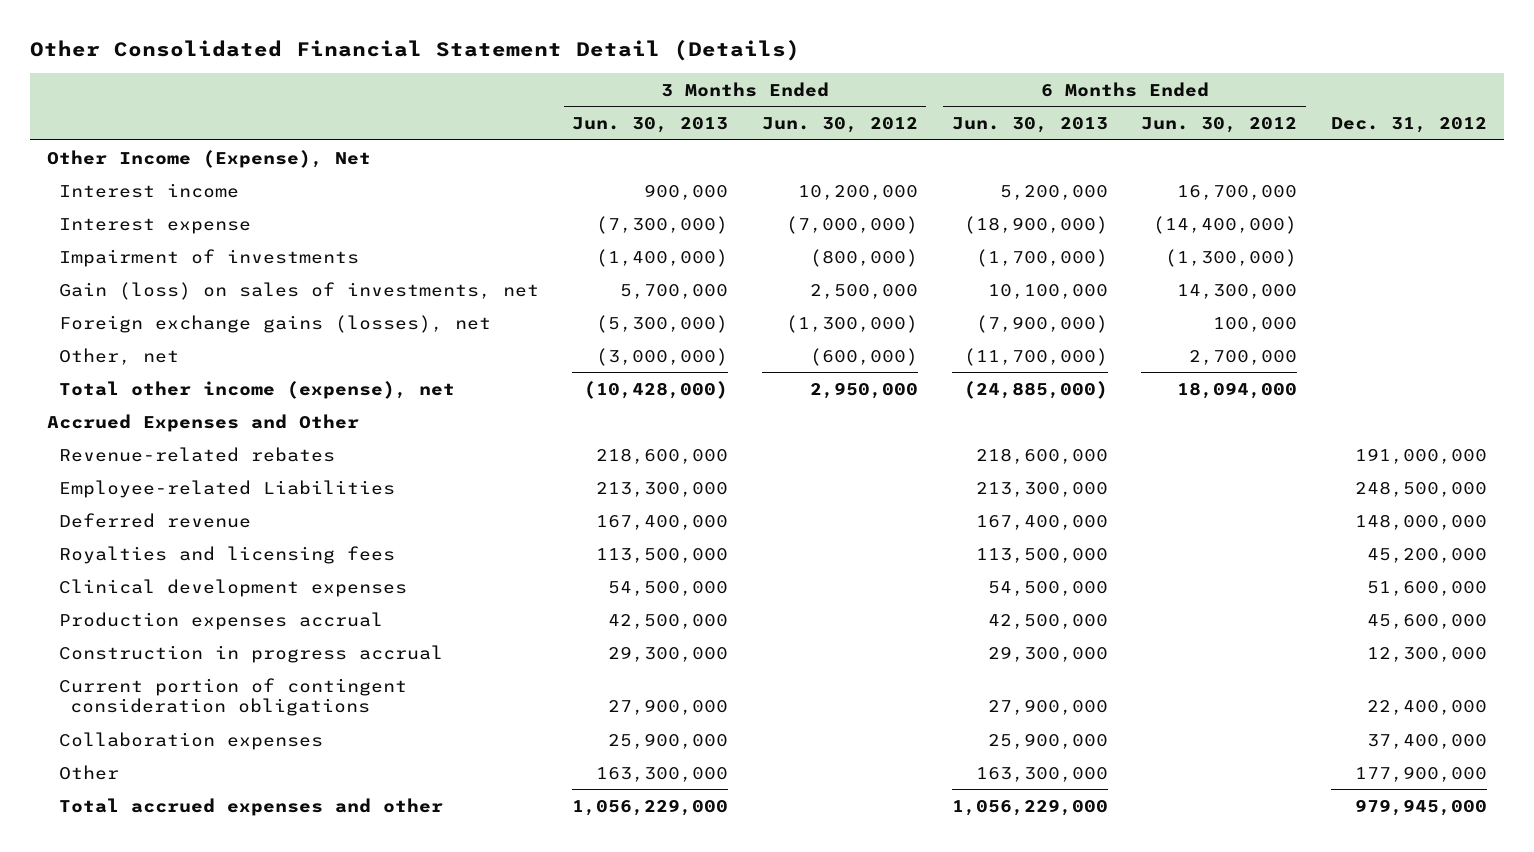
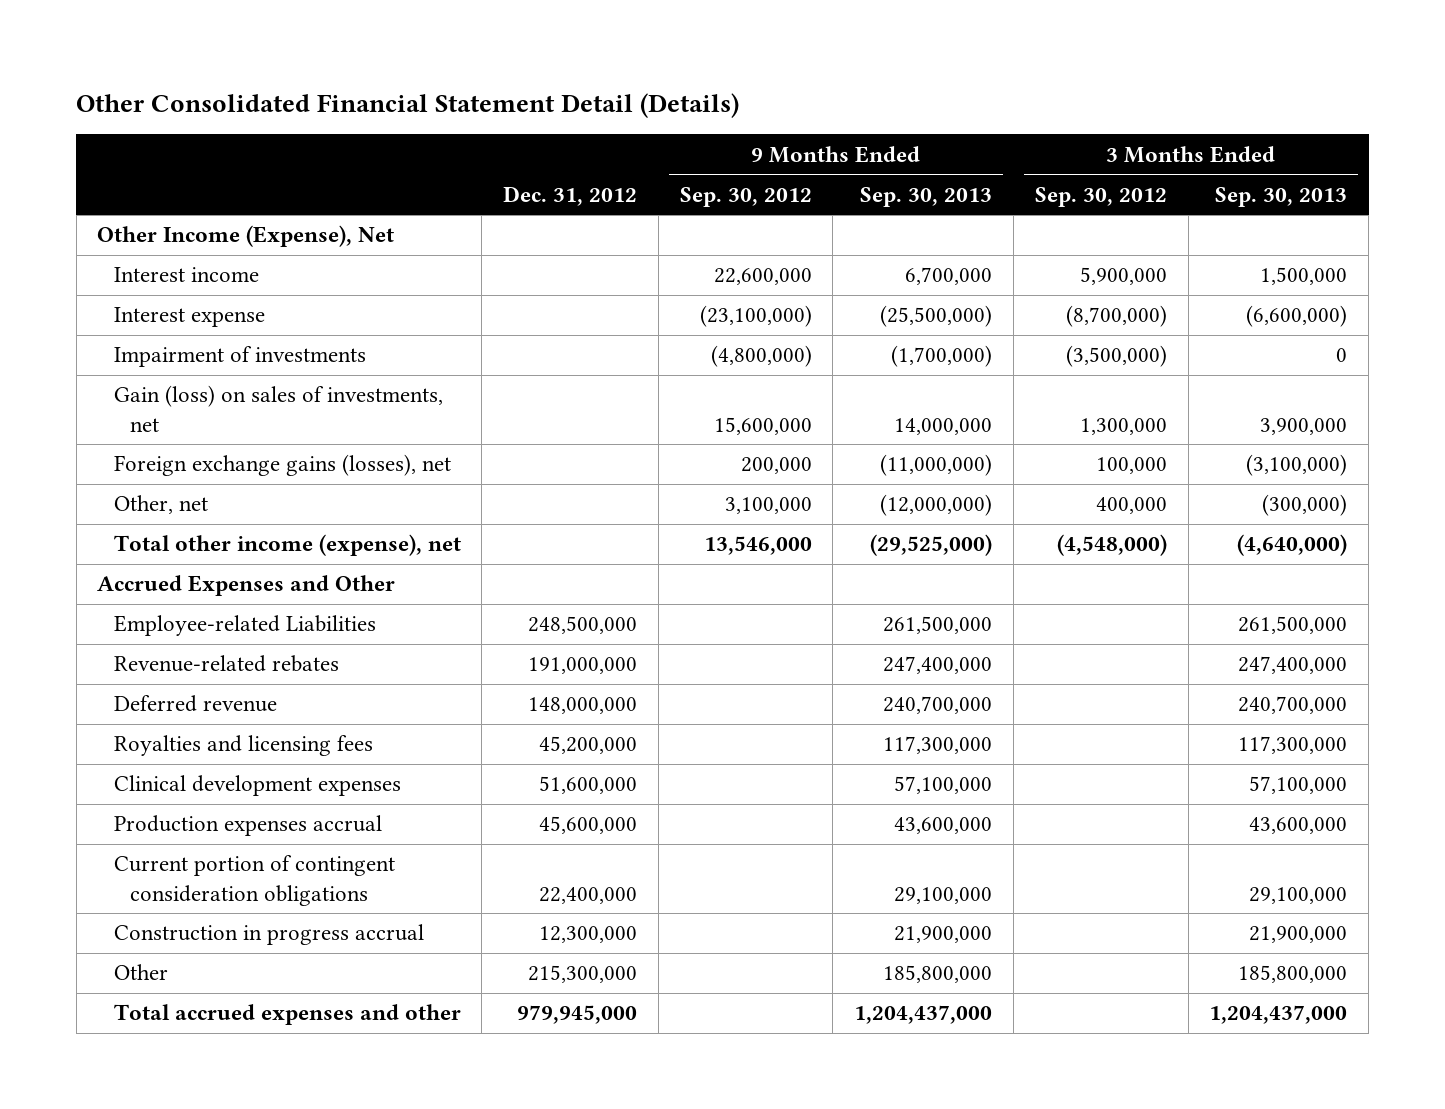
- | 3 Months Ended Jun. 30, 2013 | 3 Months Ended Jun. 30, 2012 | 6 Months Ended Jun. 30, 2013 | 6 Months Ended Jun. 30, 2012 | Dec. 31, 2012
+ | Dec. 31, 2012 | 9 Months Ended Sep. 30, 2012 | 9 Months Ended Sep. 30, 2013 | 3 Months Ended Sep. 30, 2012 | 3 Months Ended Sep. 30, 2013
moved down: Revenue-related rebates | 191,000,000 | | 247,400,000 | | 247,400,000
- Collaboration expenses | 25,900,000 | | 25,900,000 | | 37,400,000
- Other | 163,300,000 | | 163,300,000 | | 177,900,000
moved down: Construction in progress accrual | 12,300,000 | | 21,900,000 | | 21,900,000
+ Other | 215,300,000 | | 185,800,000 | | 185,800,000

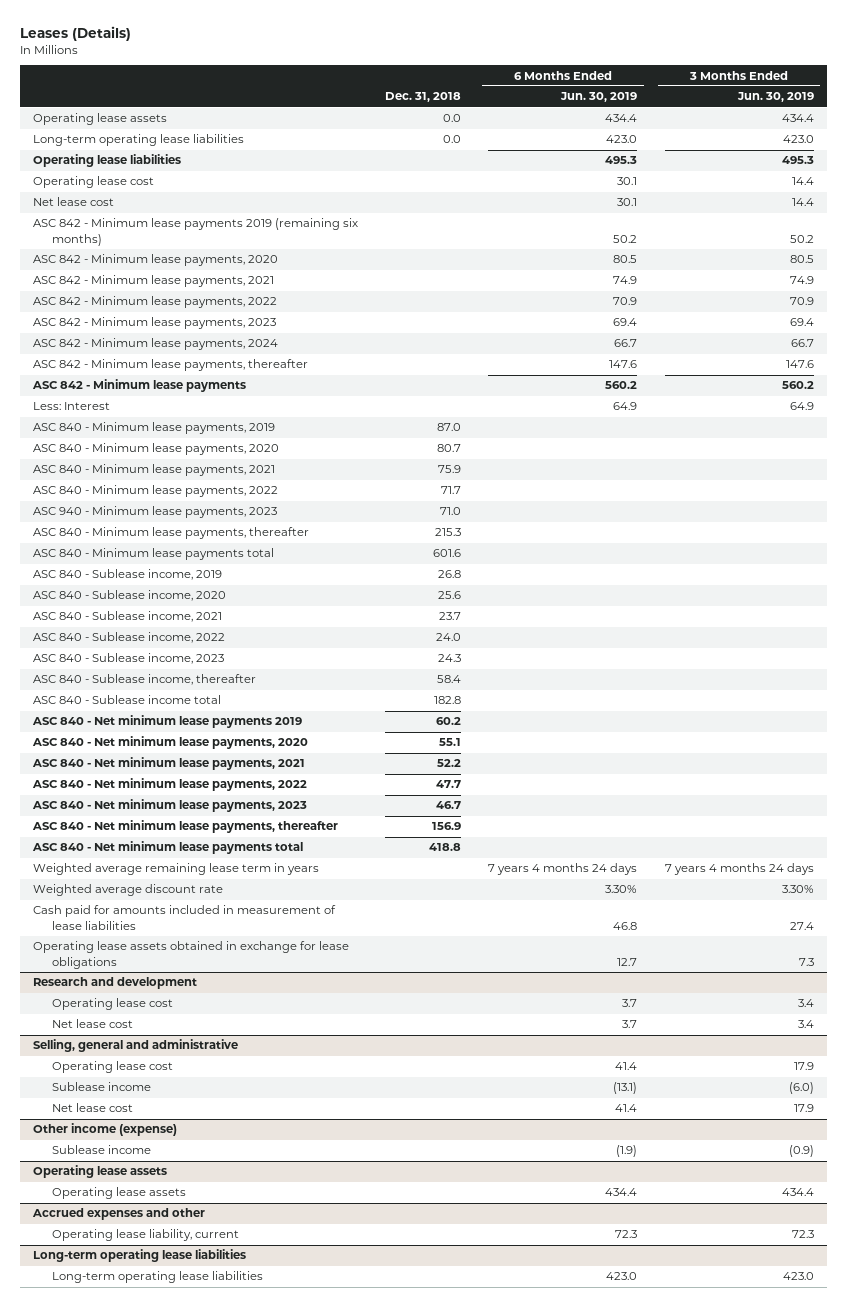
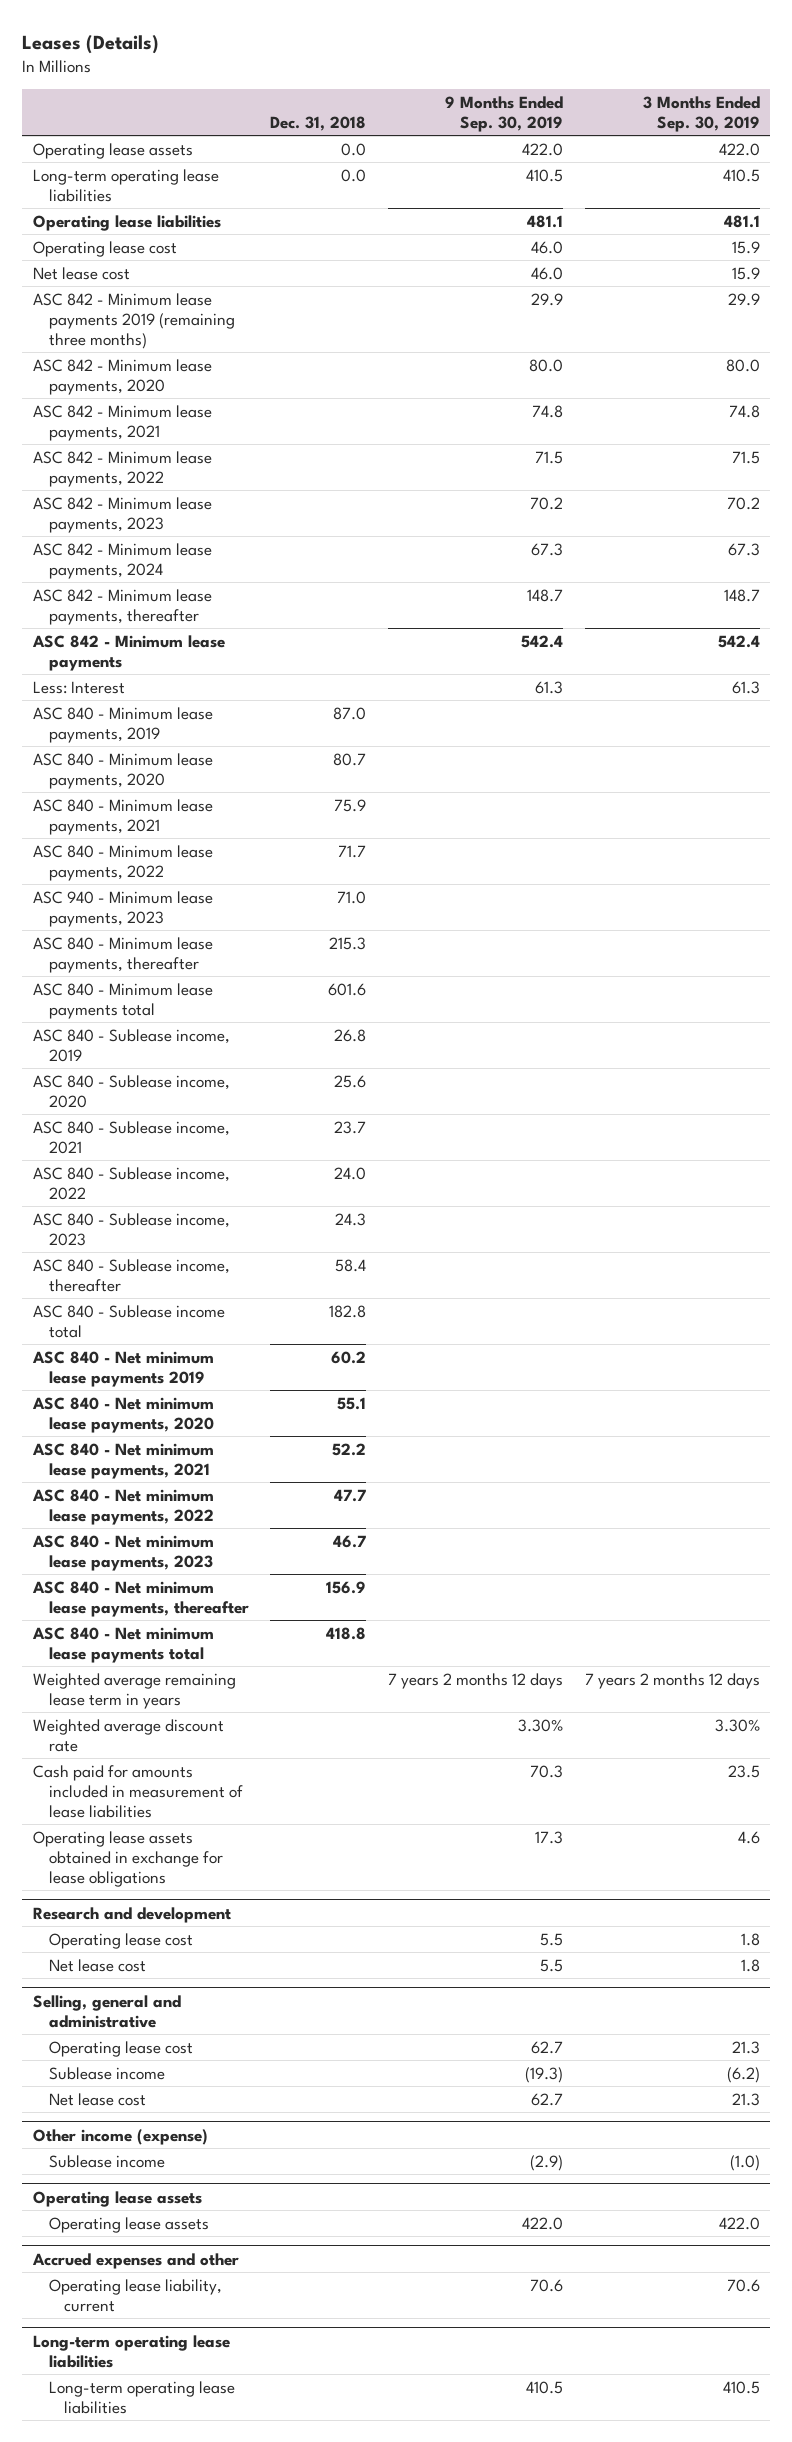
- | Dec. 31, 2018 | 6 Months Ended Jun. 30, 2019 | 3 Months Ended Jun. 30, 2019
+ | Dec. 31, 2018 | 9 Months Ended Sep. 30, 2019 | 3 Months Ended Sep. 30, 2019
- ASC 842 - Minimum lease payments 2019 (remaining six months) | | 50.2 | 50.2
+ ASC 842 - Minimum lease payments 2019 (remaining three months) | | 29.9 | 29.9

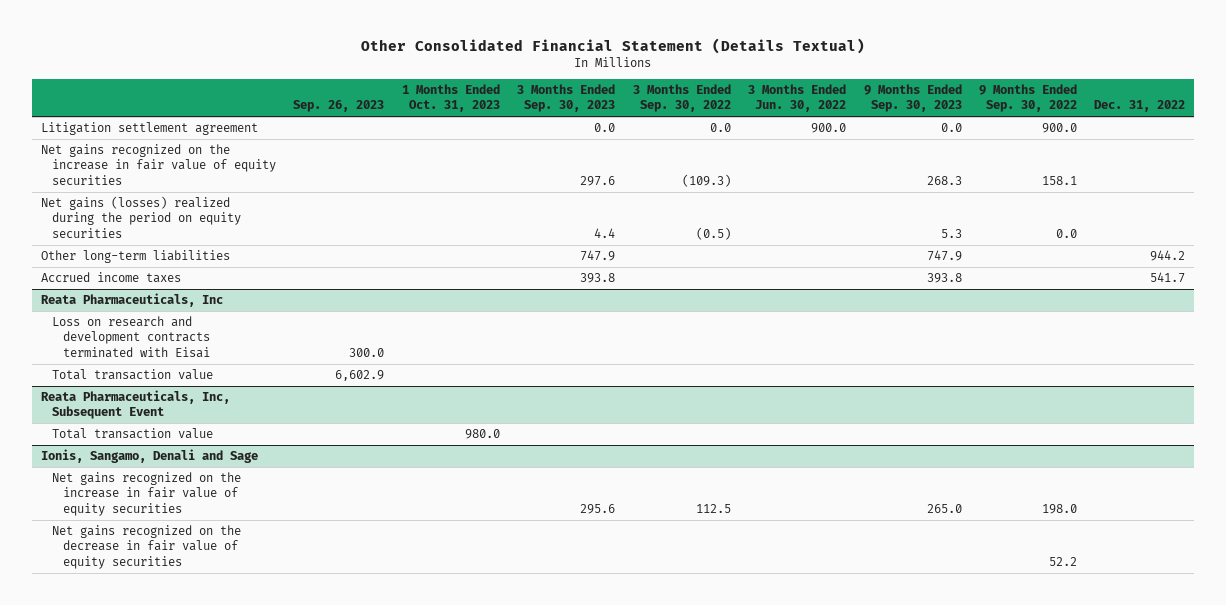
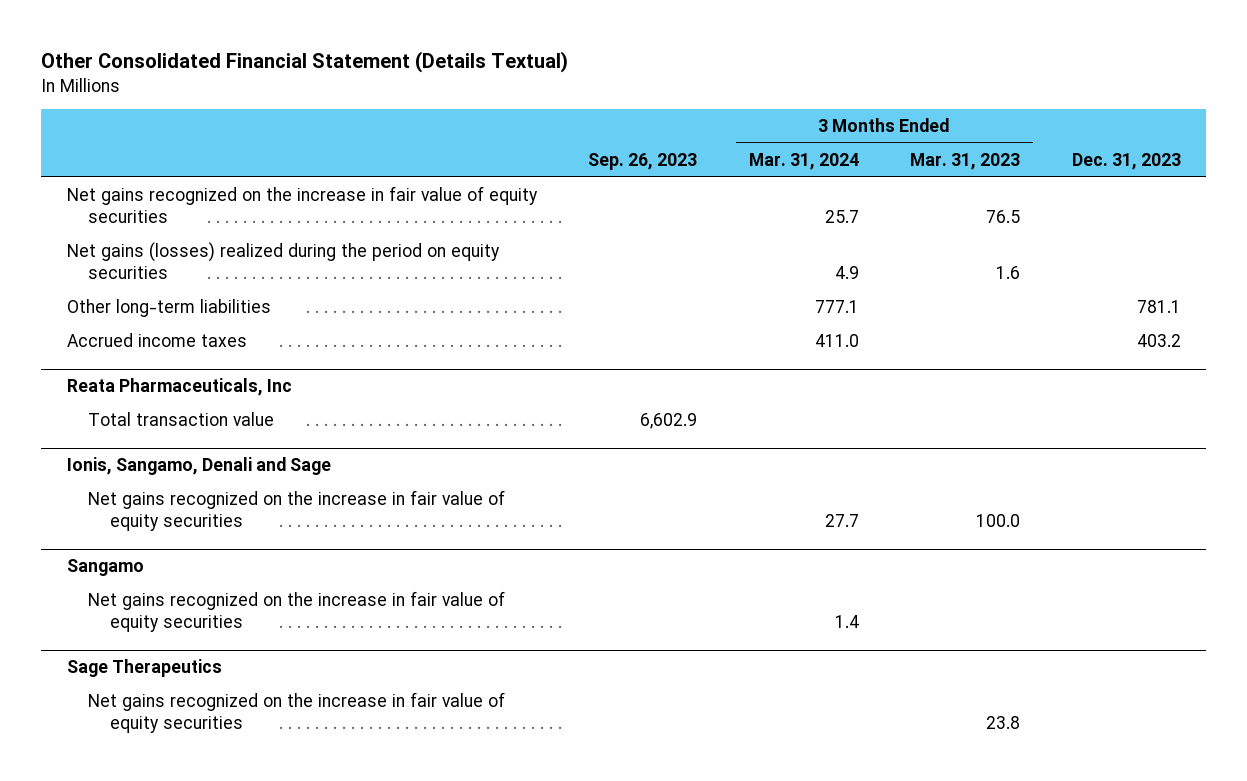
- | Sep. 26, 2023 | 1 Months Ended Oct. 31, 2023 | 3 Months Ended Sep. 30, 2023 | 3 Months Ended Sep. 30, 2022 | 3 Months Ended Jun. 30, 2022 | 9 Months Ended Sep. 30, 2023 | 9 Months Ended Sep. 30, 2022 | Dec. 31, 2022
+ | Sep. 26, 2023 | 3 Months Ended Mar. 31, 2024 | 3 Months Ended Mar. 31, 2023 | Dec. 31, 2023
- Litigation settlement agreement | | | 0.0 | 0.0 | 900.0 | 0.0 | 900.0 |
@ Reata Pharmaceuticals, Inc
- Loss on research and development contracts terminated with Eisai | 300.0 | | | | | | |
- Reata Pharmaceuticals, Inc, Subsequent Event
- Total transaction value | | 980.0 | | | | | |
@ Ionis, Sangamo, Denali and Sage
- Net gains recognized on the decrease in fair value of equity securities | | | | | | | 52.2 |
+ Sangamo
+ Net gains recognized on the increase in fair value of equity securities | | 1.4 | |
+ Sage Therapeutics
+ Net gains recognized on the increase in fair value of equity securities | | | 23.8 |

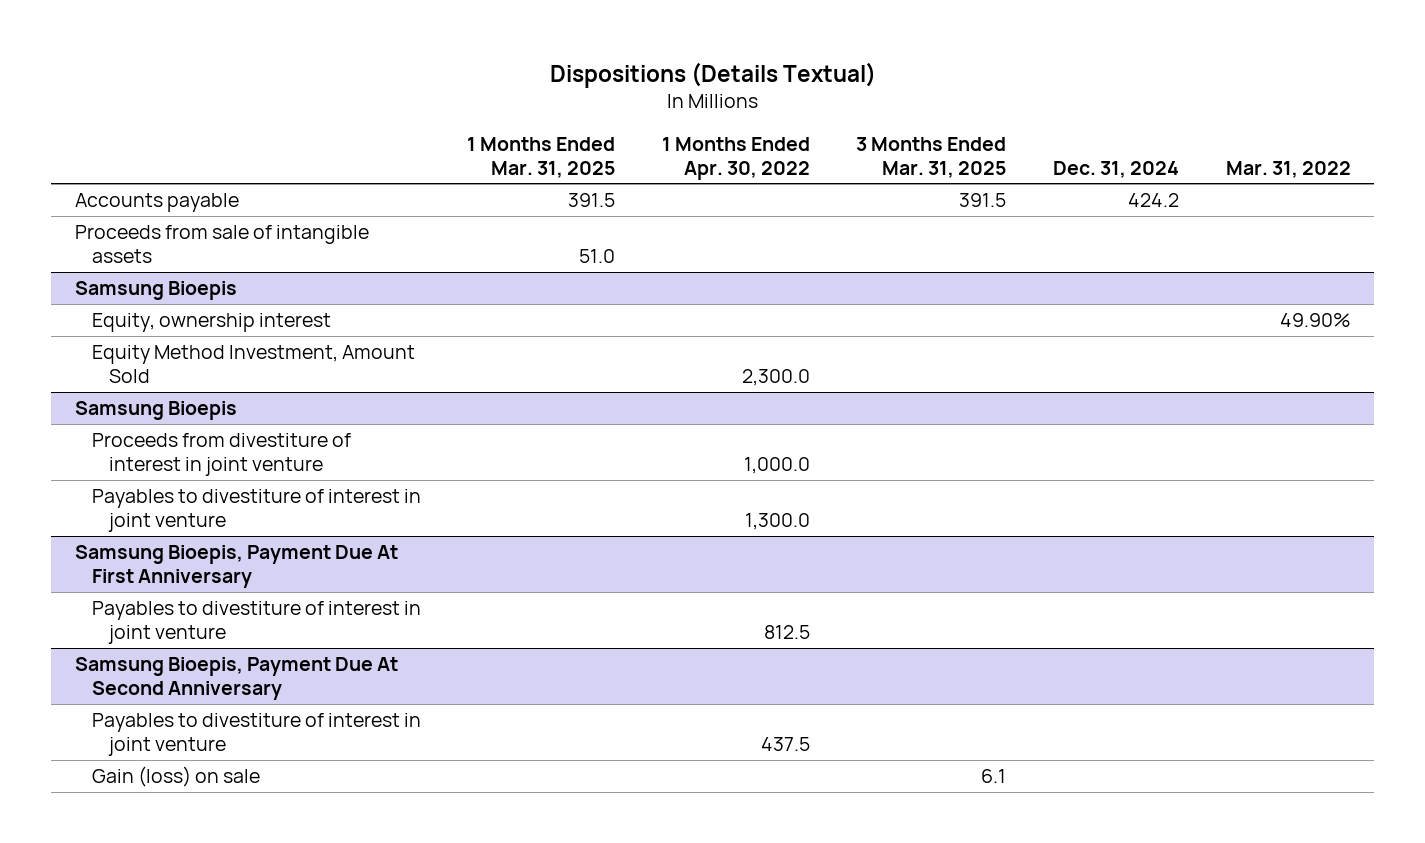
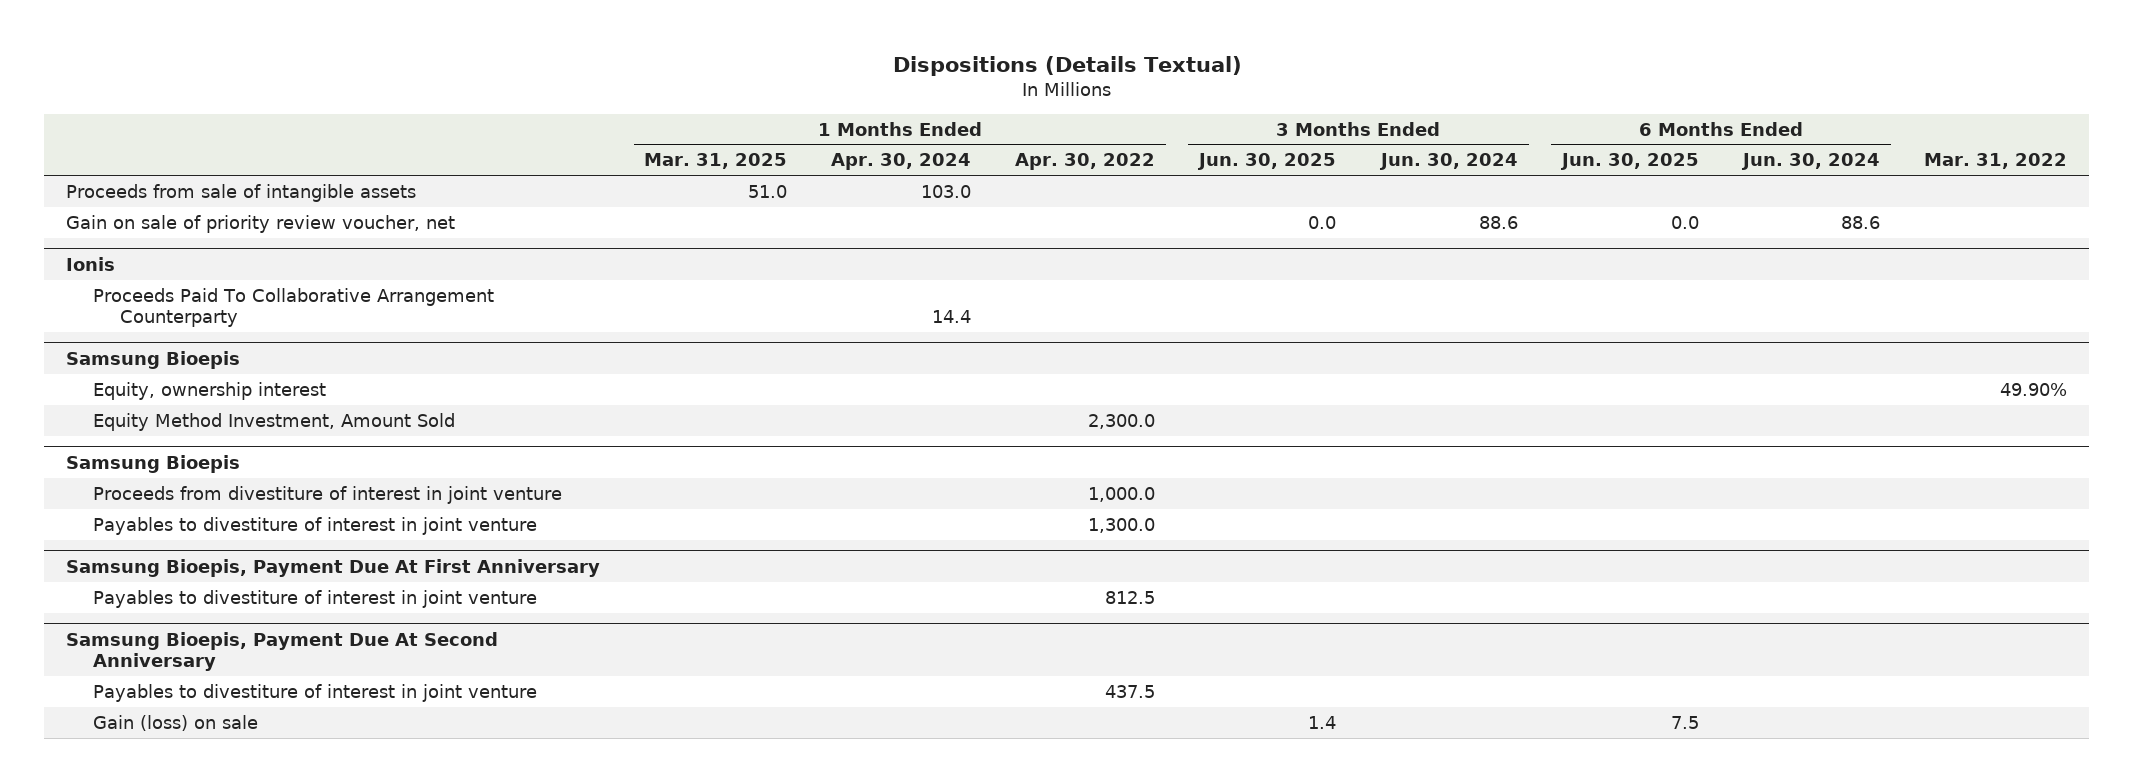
- | 1 Months Ended Mar. 31, 2025 | 1 Months Ended Apr. 30, 2022 | 3 Months Ended Mar. 31, 2025 | Dec. 31, 2024 | Mar. 31, 2022
+ | 1 Months Ended Mar. 31, 2025 | 1 Months Ended Apr. 30, 2024 | 1 Months Ended Apr. 30, 2022 | 3 Months Ended Jun. 30, 2025 | 3 Months Ended Jun. 30, 2024 | 6 Months Ended Jun. 30, 2025 | 6 Months Ended Jun. 30, 2024 | Mar. 31, 2022
- Accounts payable | 391.5 | | 391.5 | 424.2 |
+ Gain on sale of priority review voucher, net | | | | 0.0 | 88.6 | 0.0 | 88.6 |
+ Ionis
+ Proceeds Paid To Collaborative Arrangement Counterparty | | 14.4 | | | | | |

